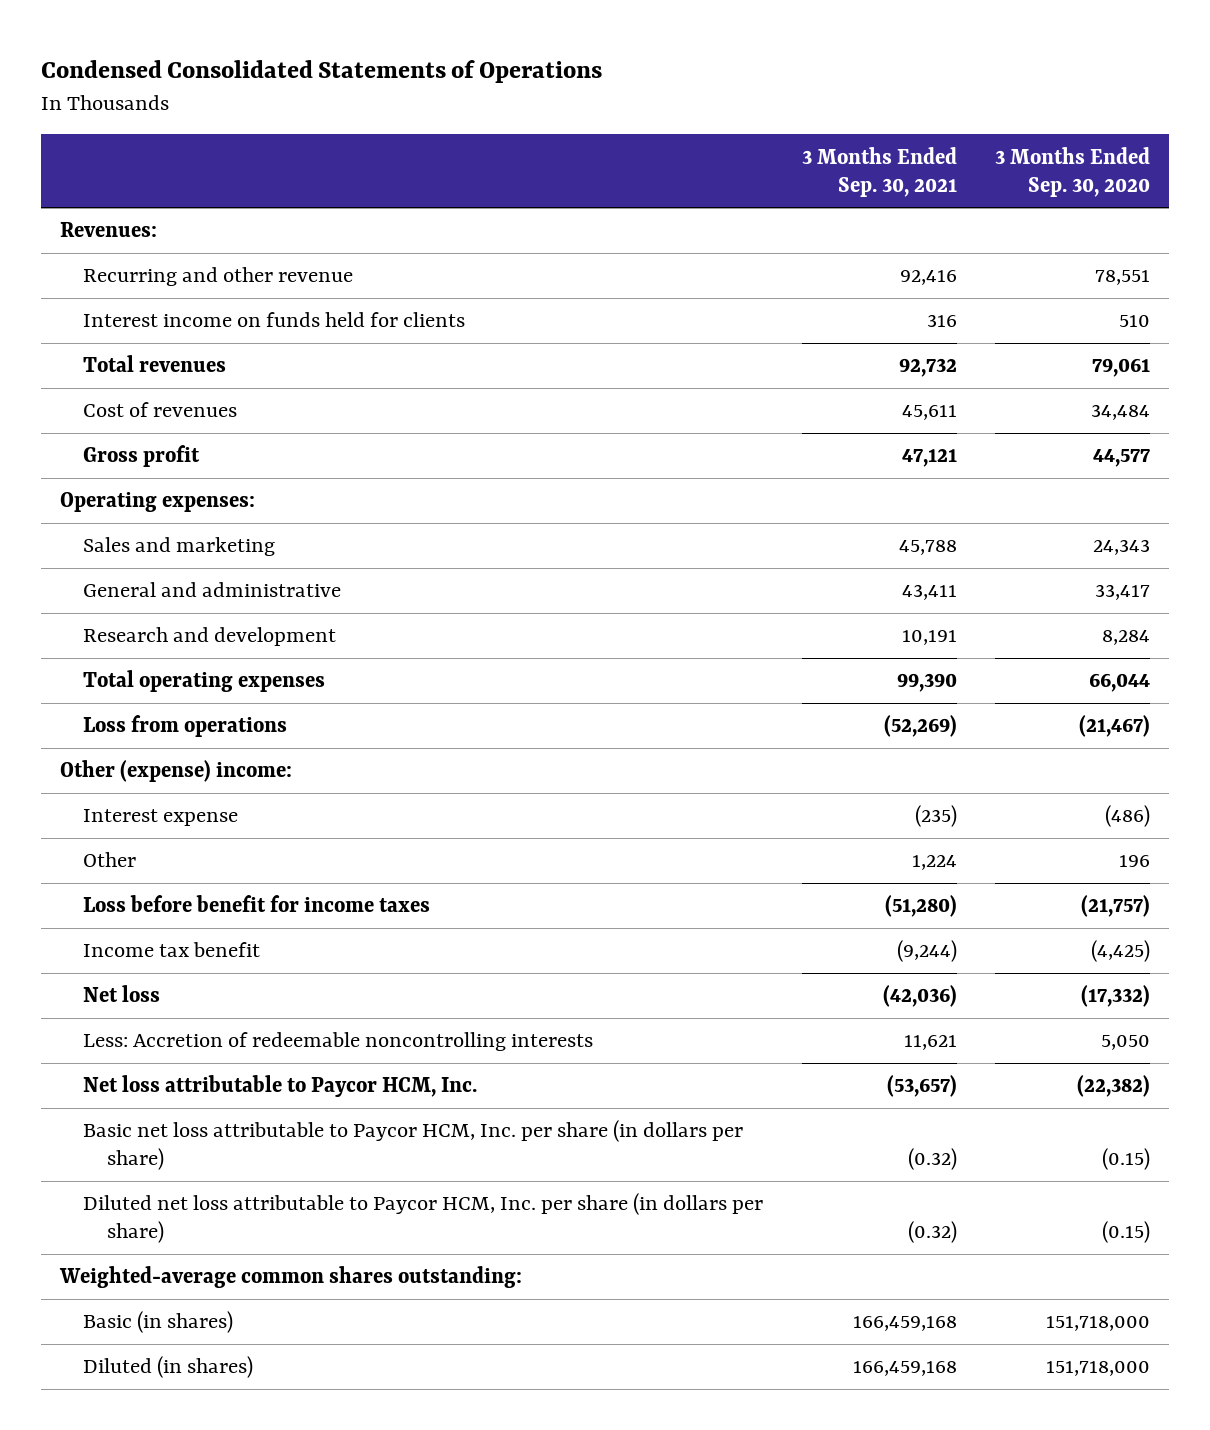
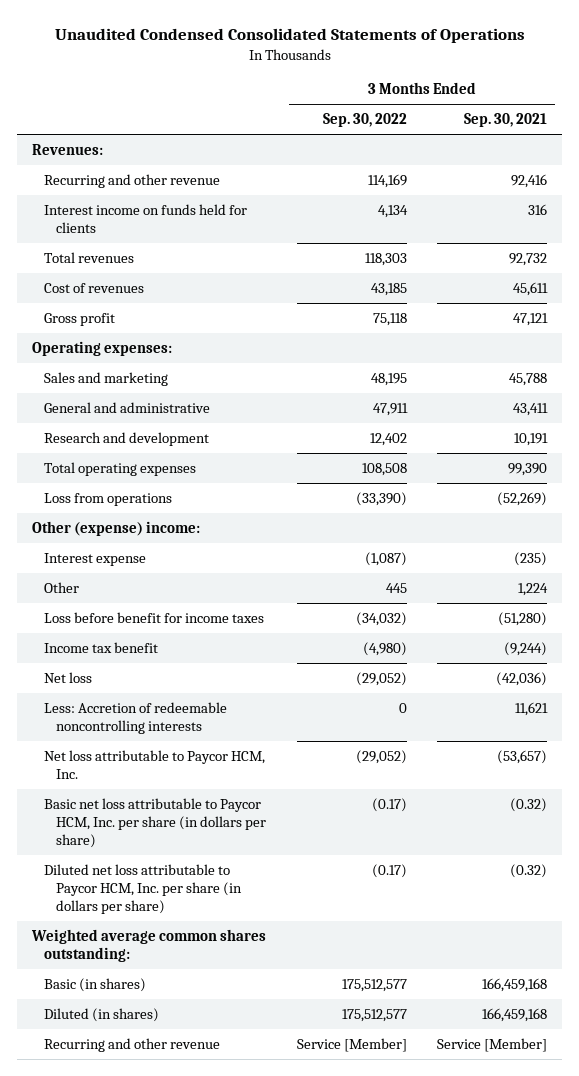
- Condensed Consolidated Statements of Operations
+ Unaudited Condensed Consolidated Statements of Operations
- | 3 Months Ended Sep. 30, 2021 | 3 Months Ended Sep. 30, 2020
+ | 3 Months Ended Sep. 30, 2022 | 3 Months Ended Sep. 30, 2021
- Weighted-average common shares outstanding:
+ Weighted average common shares outstanding:
+ Recurring and other revenue | Service [Member] | Service [Member]

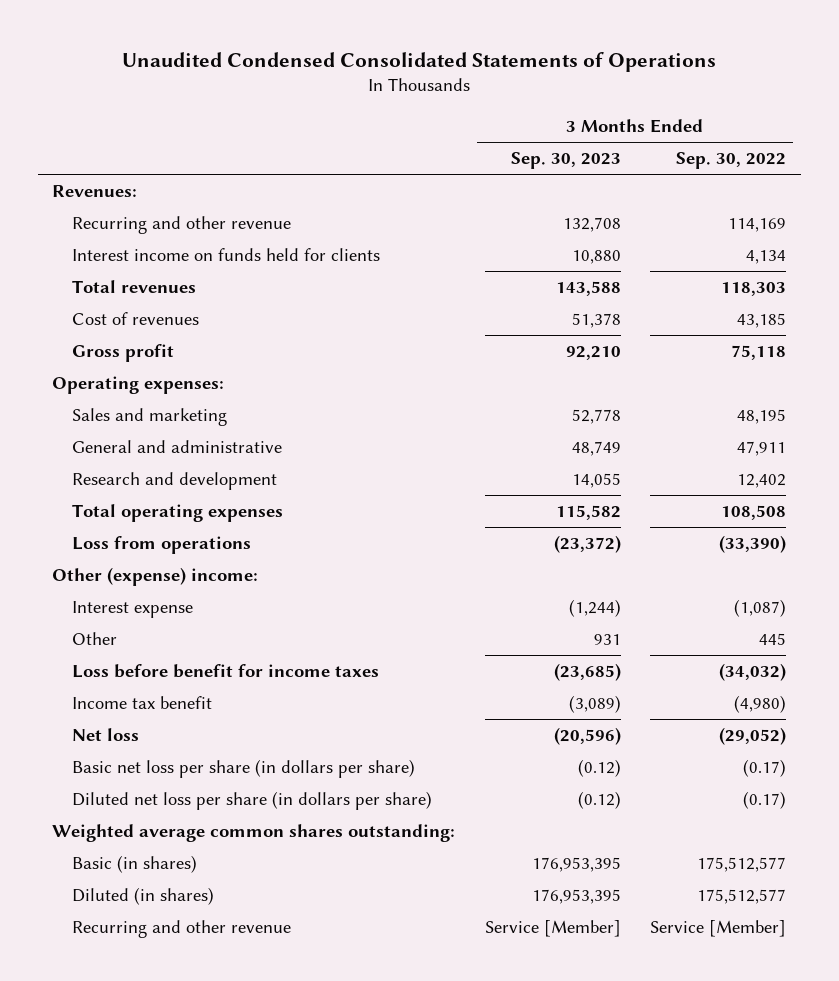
- | 3 Months Ended Sep. 30, 2022 | 3 Months Ended Sep. 30, 2021
+ | 3 Months Ended Sep. 30, 2023 | 3 Months Ended Sep. 30, 2022
- Less: Accretion of redeemable noncontrolling interests | 0 | 11,621
- Net loss attributable to Paycor HCM, Inc. | (29,052) | (53,657)
- Basic net loss attributable to Paycor HCM, Inc. per share (in dollars per share) | (0.17) | (0.32)
- Diluted net loss attributable to Paycor HCM, Inc. per share (in dollars per share) | (0.17) | (0.32)
+ Basic net loss per share (in dollars per share) | (0.12) | (0.17)
+ Diluted net loss per share (in dollars per share) | (0.12) | (0.17)

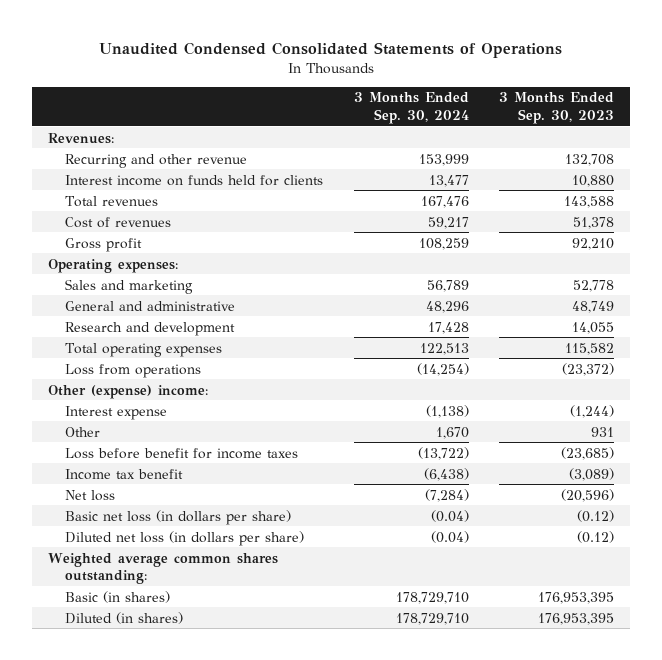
- | 3 Months Ended Sep. 30, 2023 | 3 Months Ended Sep. 30, 2022
+ | 3 Months Ended Sep. 30, 2024 | 3 Months Ended Sep. 30, 2023
- Basic net loss per share (in dollars per share) | (0.12) | (0.17)
- Diluted net loss per share (in dollars per share) | (0.12) | (0.17)
+ Basic net loss (in dollars per share) | (0.04) | (0.12)
+ Diluted net loss (in dollars per share) | (0.04) | (0.12)
- Recurring and other revenue | Service [Member] | Service [Member]

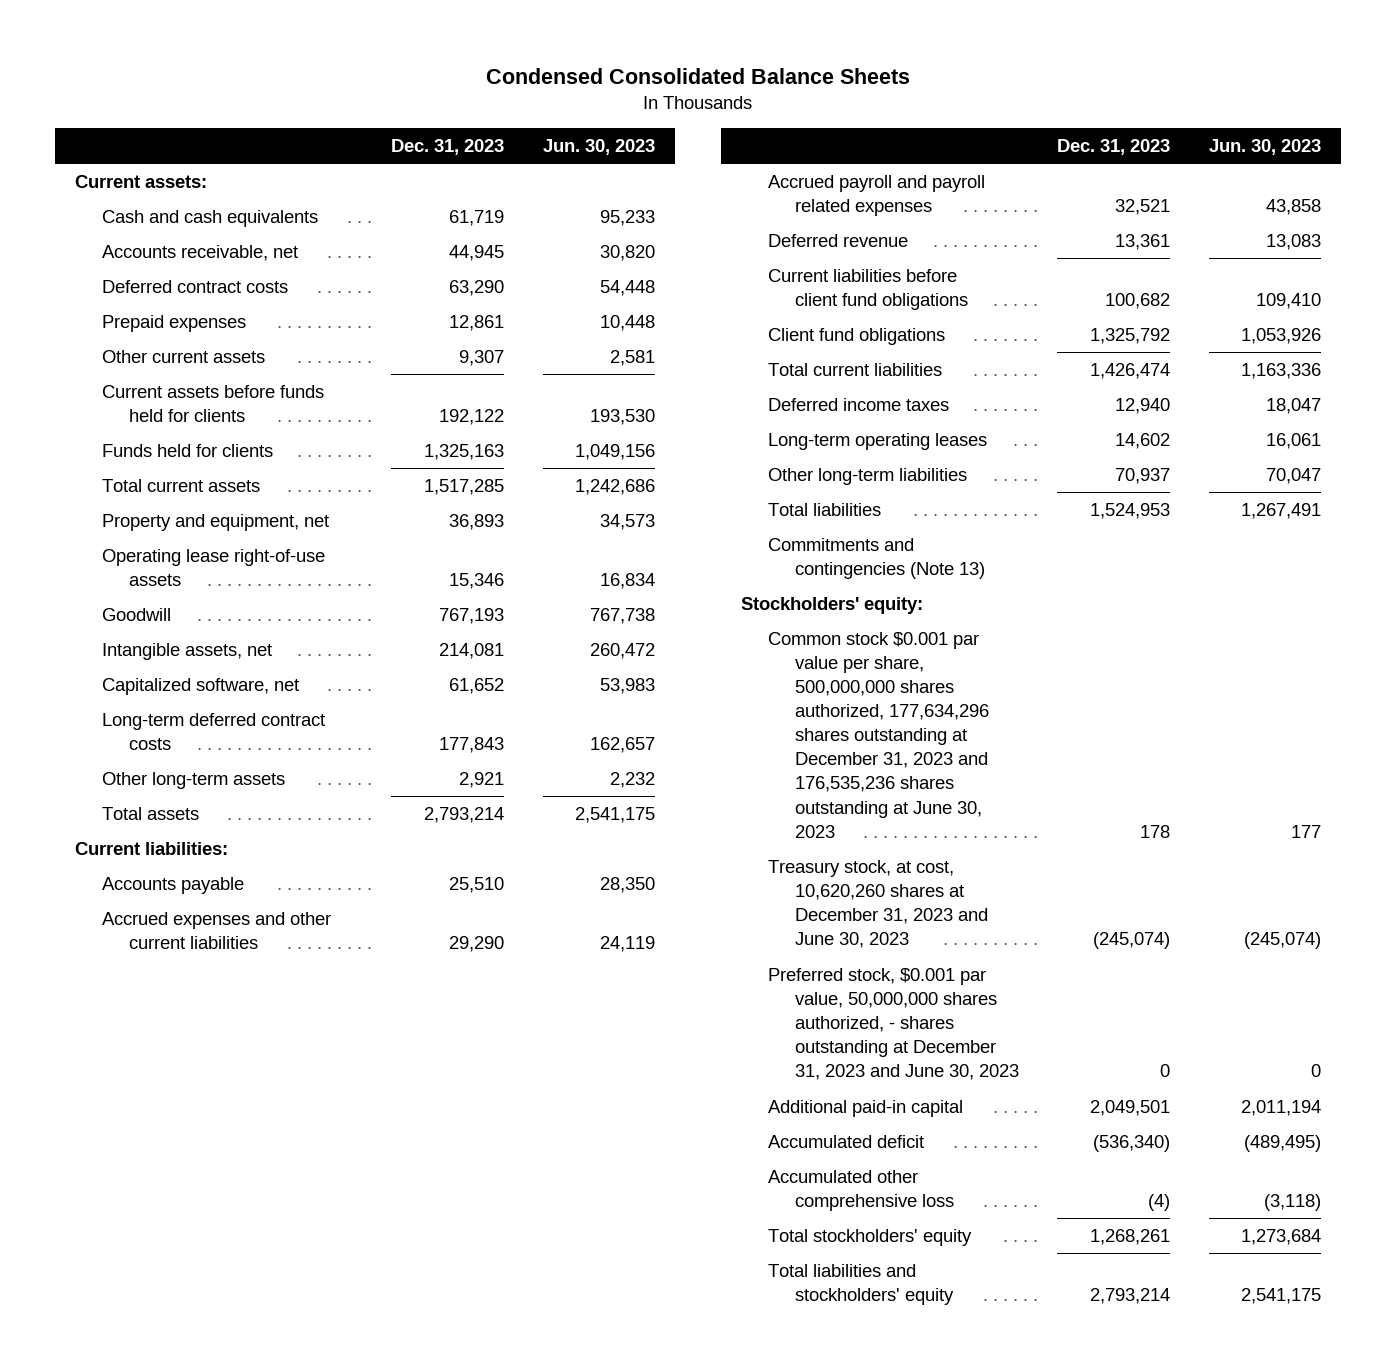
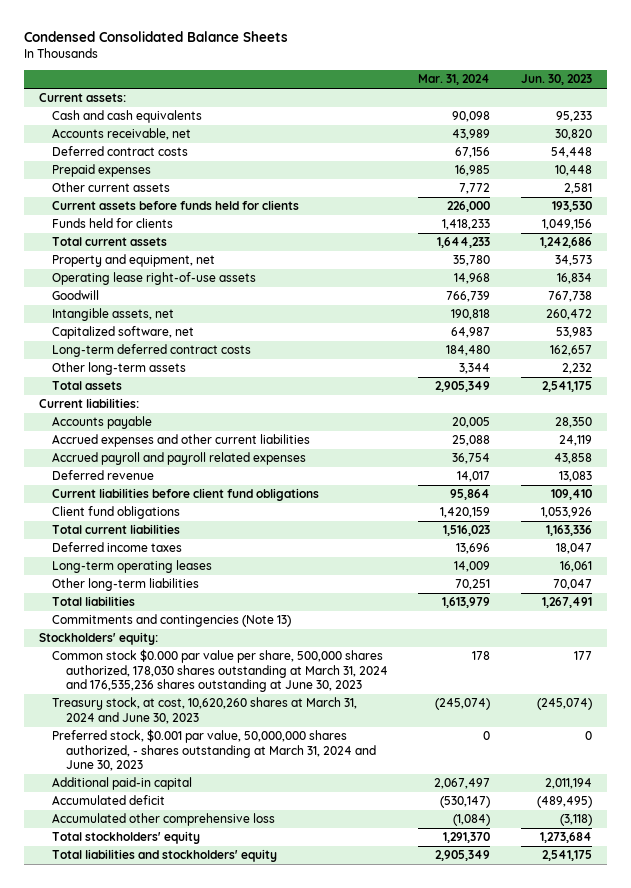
- | Dec. 31, 2023 | Jun. 30, 2023
+ | Mar. 31, 2024 | Jun. 30, 2023
- Common stock $0.001 par value per share, 500,000,000 shares authorized, 177,634,296 shares outstanding at December 31, 2023 and 176,535,236 shares outstanding at June 30, 2023 | 178 | 177
- Treasury stock, at cost, 10,620,260 shares at December 31, 2023 and June 30, 2023 | (245,074) | (245,074)
- Preferred stock, $0.001 par value, 50,000,000 shares authorized, - shares outstanding at December 31, 2023 and June 30, 2023 | 0 | 0
+ Common stock $0.000 par value per share, 500,000 shares authorized, 178,030 shares outstanding at March 31, 2024 and 176,535,236 shares outstanding at June 30, 2023 | 178 | 177
+ Treasury stock, at cost, 10,620,260 shares at March 31, 2024 and June 30, 2023 | (245,074) | (245,074)
+ Preferred stock, $0.001 par value, 50,000,000 shares authorized, - shares outstanding at March 31, 2024 and June 30, 2023 | 0 | 0

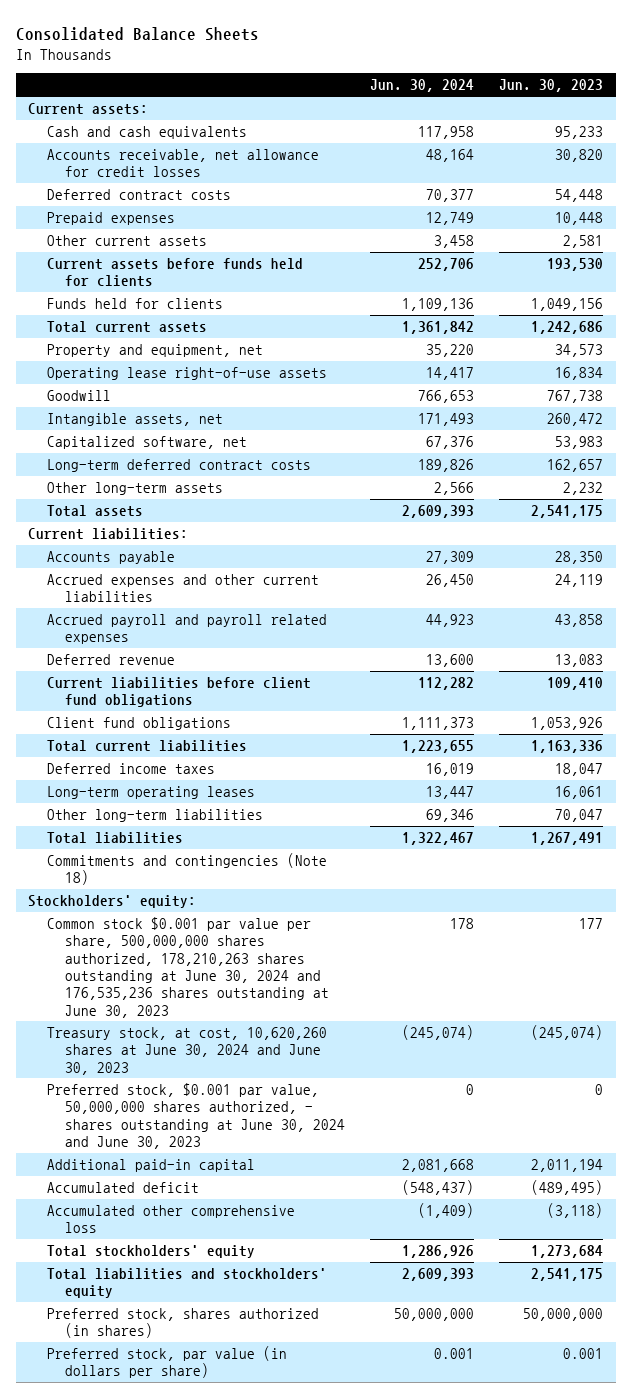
- Condensed Consolidated Balance Sheets
+ Consolidated Balance Sheets
- | Mar. 31, 2024 | Jun. 30, 2023
+ | Jun. 30, 2024 | Jun. 30, 2023
- Accounts receivable, net | 43,989 | 30,820
+ Accounts receivable, net allowance for credit losses | 48,164 | 30,820
- Commitments and contingencies (Note 13)
+ Commitments and contingencies (Note 18)
- Common stock $0.000 par value per share, 500,000 shares authorized, 178,030 shares outstanding at March 31, 2024 and 176,535,236 shares outstanding at June 30, 2023 | 178 | 177
- Treasury stock, at cost, 10,620,260 shares at March 31, 2024 and June 30, 2023 | (245,074) | (245,074)
- Preferred stock, $0.001 par value, 50,000,000 shares authorized, - shares outstanding at March 31, 2024 and June 30, 2023 | 0 | 0
+ Common stock $0.001 par value per share, 500,000,000 shares authorized, 178,210,263 shares outstanding at June 30, 2024 and 176,535,236 shares outstanding at June 30, 2023 | 178 | 177
+ Treasury stock, at cost, 10,620,260 shares at June 30, 2024 and June 30, 2023 | (245,074) | (245,074)
+ Preferred stock, $0.001 par value, 50,000,000 shares authorized, - shares outstanding at June 30, 2024 and June 30, 2023 | 0 | 0
+ Preferred stock, shares authorized (in shares) | 50,000,000 | 50,000,000
+ Preferred stock, par value (in dollars per share) | 0.001 | 0.001

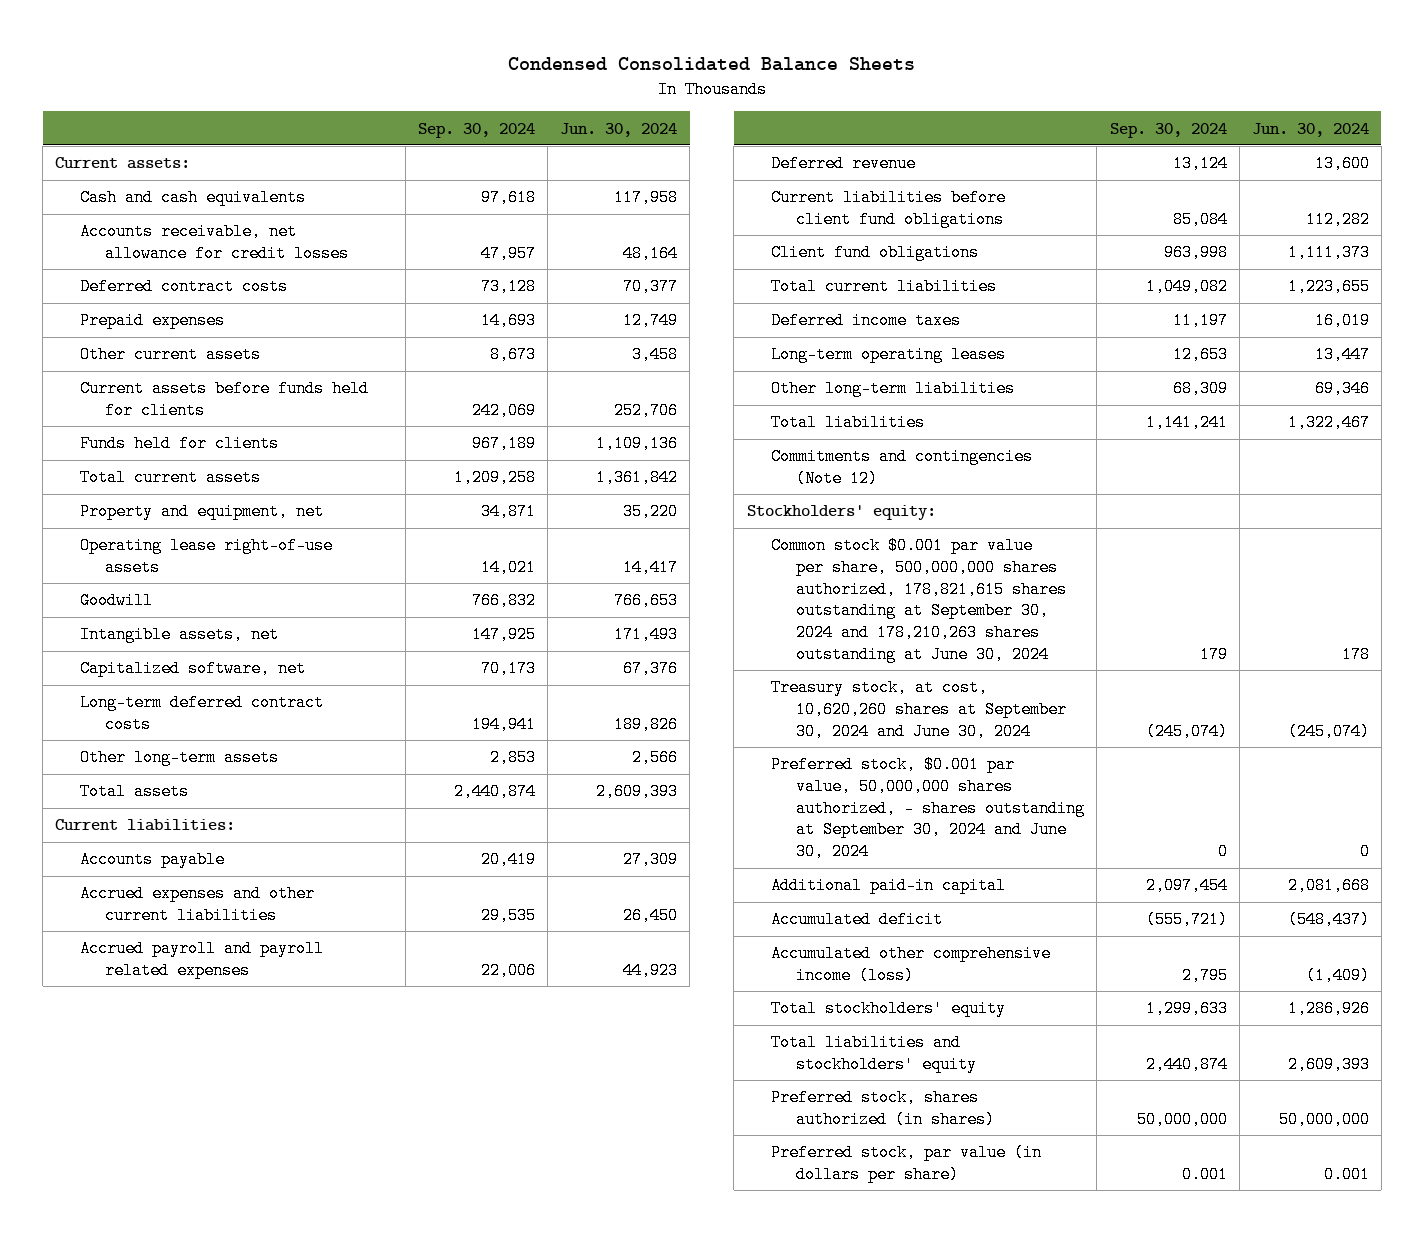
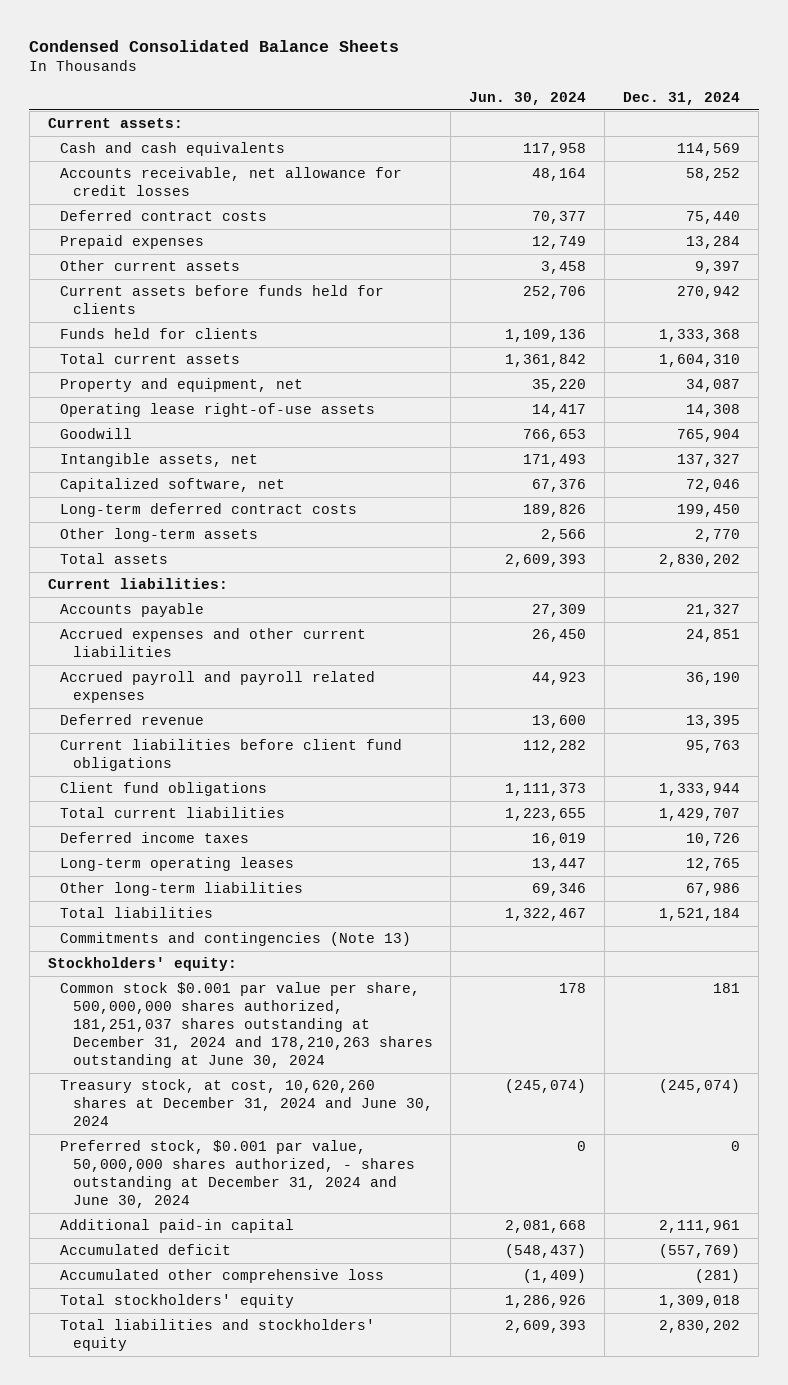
- | Sep. 30, 2024 | Jun. 30, 2024
+ | Jun. 30, 2024 | Dec. 31, 2024
- Commitments and contingencies (Note 12)
+ Commitments and contingencies (Note 13)
- Common stock $0.001 par value per share, 500,000,000 shares authorized, 178,821,615 shares outstanding at September 30, 2024 and 178,210,263 shares outstanding at June 30, 2024 | 179 | 178
- Treasury stock, at cost, 10,620,260 shares at September 30, 2024 and June 30, 2024 | (245,074) | (245,074)
- Preferred stock, $0.001 par value, 50,000,000 shares authorized, - shares outstanding at September 30, 2024 and June 30, 2024 | 0 | 0
+ Common stock $0.001 par value per share, 500,000,000 shares authorized, 181,251,037 shares outstanding at December 31, 2024 and 178,210,263 shares outstanding at June 30, 2024 | 178 | 181
+ Treasury stock, at cost, 10,620,260 shares at December 31, 2024 and June 30, 2024 | (245,074) | (245,074)
+ Preferred stock, $0.001 par value, 50,000,000 shares authorized, - shares outstanding at December 31, 2024 and June 30, 2024 | 0 | 0
- Accumulated other comprehensive income (loss) | 2,795 | (1,409)
+ Accumulated other comprehensive loss | (1,409) | (281)
- Preferred stock, shares authorized (in shares) | 50,000,000 | 50,000,000
- Preferred stock, par value (in dollars per share) | 0.001 | 0.001

